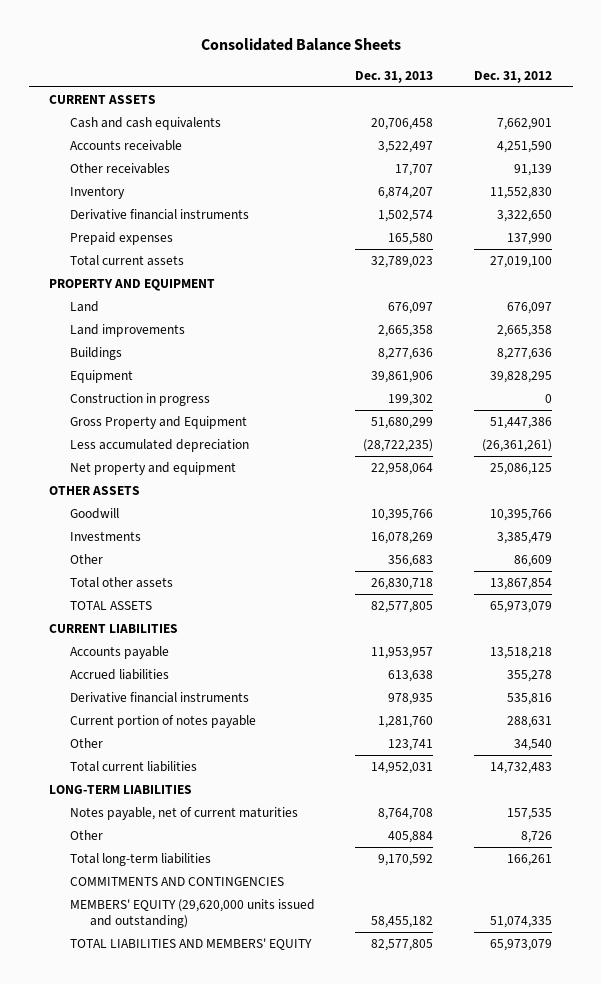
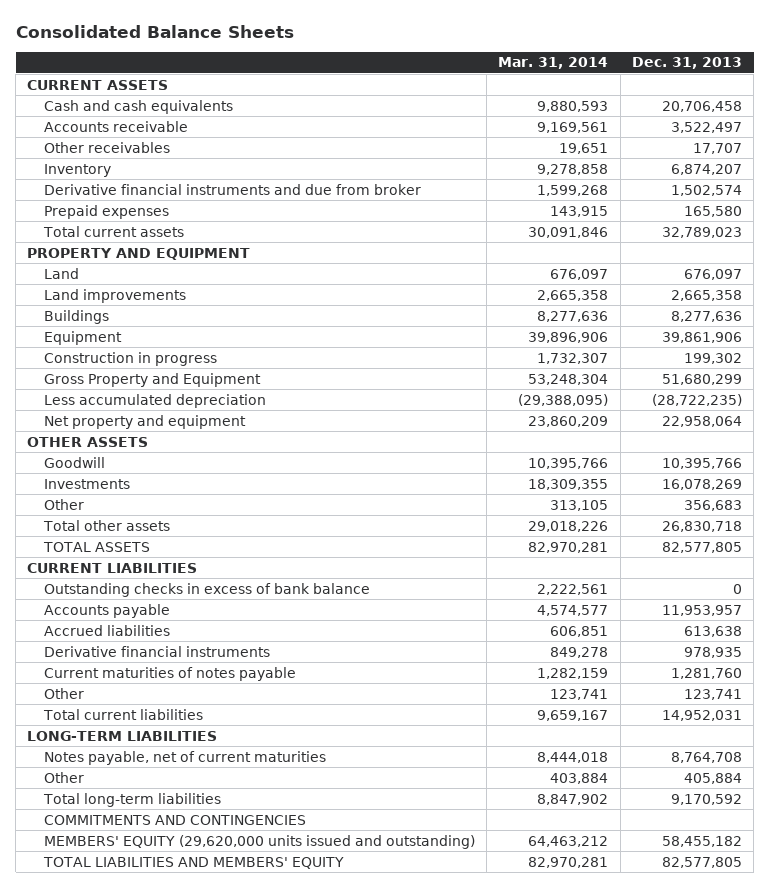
- | Dec. 31, 2013 | Dec. 31, 2012
+ | Mar. 31, 2014 | Dec. 31, 2013
- Derivative financial instruments | 1,502,574 | 3,322,650
+ Derivative financial instruments and due from broker | 1,599,268 | 1,502,574
+ Outstanding checks in excess of bank balance | 2,222,561 | 0
- Current portion of notes payable | 1,281,760 | 288,631
+ Current maturities of notes payable | 1,282,159 | 1,281,760

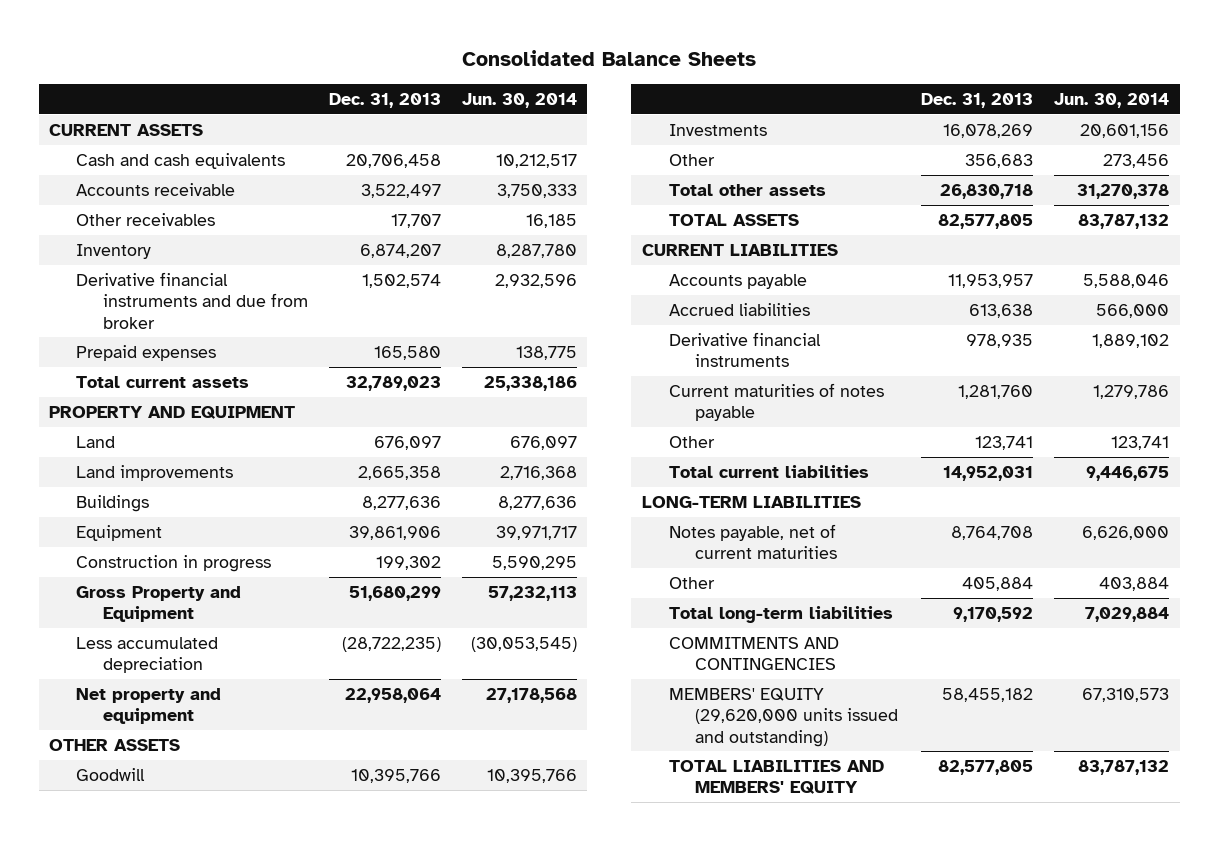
- | Mar. 31, 2014 | Dec. 31, 2013
+ | Dec. 31, 2013 | Jun. 30, 2014
- Outstanding checks in excess of bank balance | 2,222,561 | 0

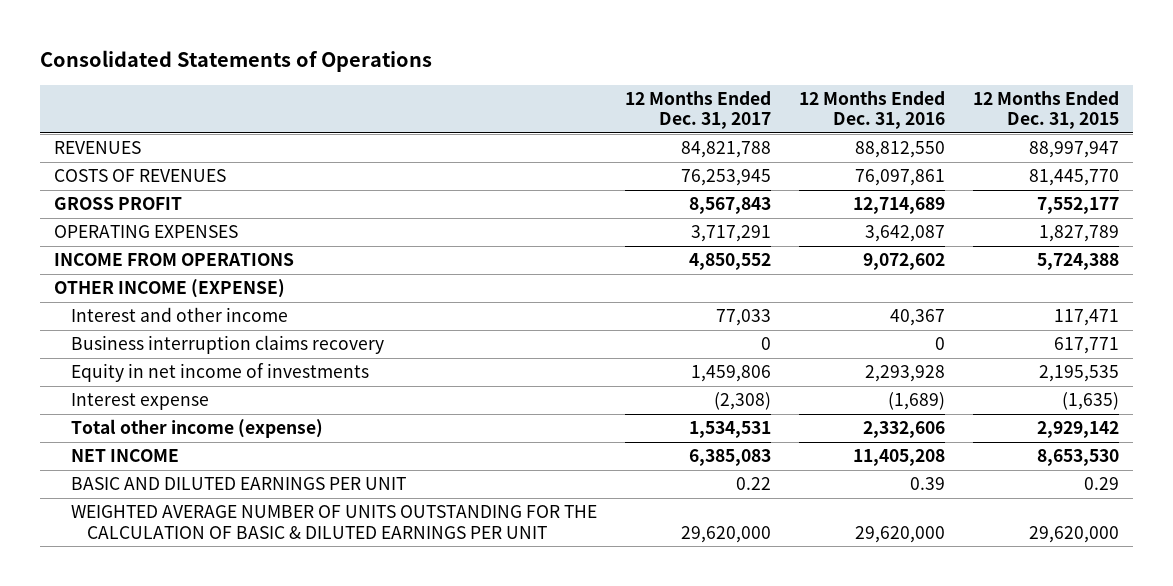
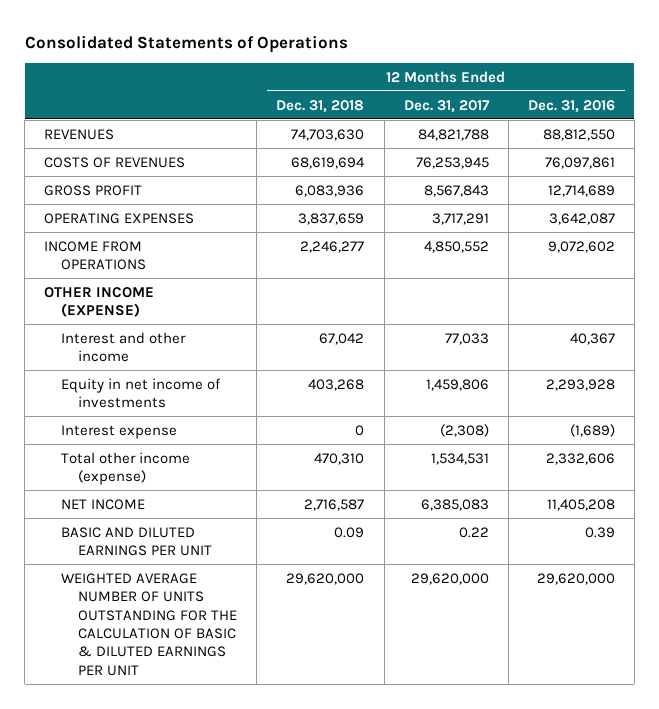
- | 12 Months Ended Dec. 31, 2017 | 12 Months Ended Dec. 31, 2016 | 12 Months Ended Dec. 31, 2015
+ | 12 Months Ended Dec. 31, 2018 | 12 Months Ended Dec. 31, 2017 | 12 Months Ended Dec. 31, 2016
- Business interruption claims recovery | 0 | 0 | 617,771

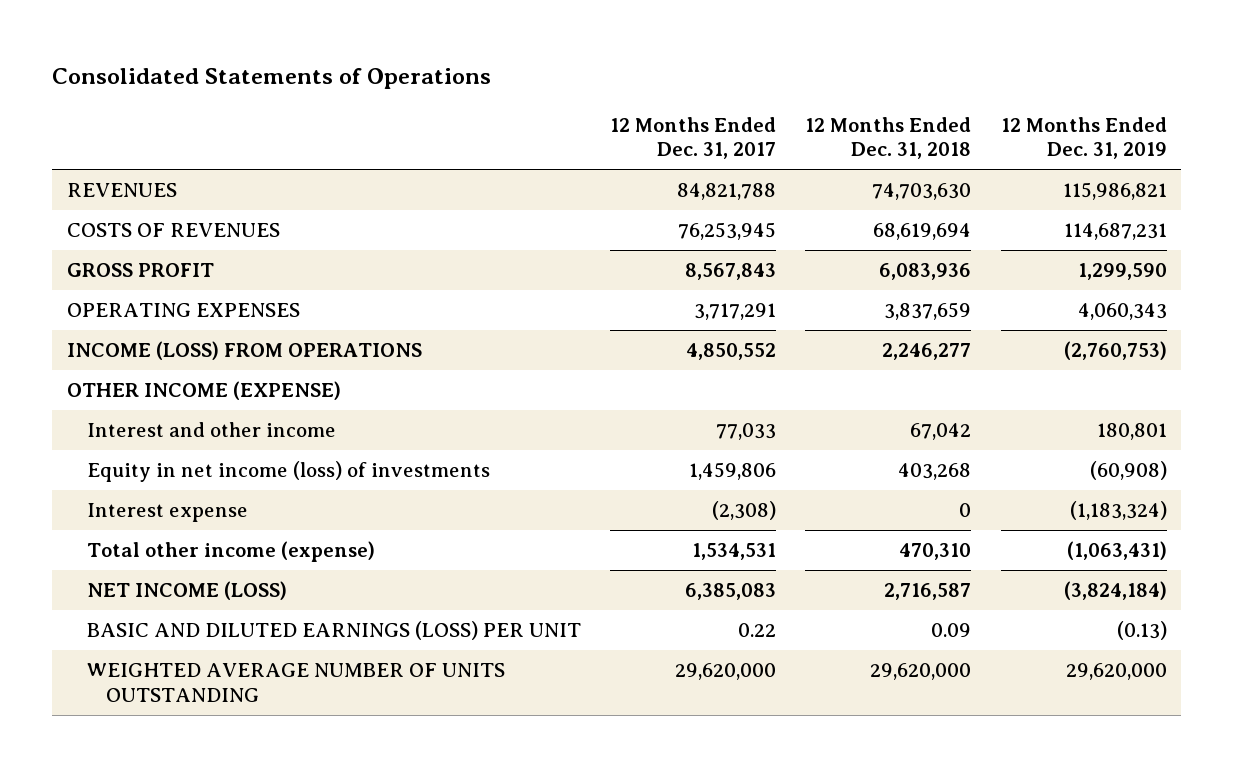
- | 12 Months Ended Dec. 31, 2018 | 12 Months Ended Dec. 31, 2017 | 12 Months Ended Dec. 31, 2016
+ | 12 Months Ended Dec. 31, 2017 | 12 Months Ended Dec. 31, 2018 | 12 Months Ended Dec. 31, 2019
- INCOME FROM OPERATIONS | 2,246,277 | 4,850,552 | 9,072,602
+ INCOME (LOSS) FROM OPERATIONS | 4,850,552 | 2,246,277 | (2,760,753)
- Equity in net income of investments | 403,268 | 1,459,806 | 2,293,928
+ Equity in net income (loss) of investments | 1,459,806 | 403,268 | (60,908)
- NET INCOME | 2,716,587 | 6,385,083 | 11,405,208
- BASIC AND DILUTED EARNINGS PER UNIT | 0.09 | 0.22 | 0.39
- WEIGHTED AVERAGE NUMBER OF UNITS OUTSTANDING FOR THE CALCULATION OF BASIC & DILUTED EARNINGS PER UNIT | 29,620,000 | 29,620,000 | 29,620,000
+ NET INCOME (LOSS) | 6,385,083 | 2,716,587 | (3,824,184)
+ BASIC AND DILUTED EARNINGS (LOSS) PER UNIT | 0.22 | 0.09 | (0.13)
+ WEIGHTED AVERAGE NUMBER OF UNITS OUTSTANDING | 29,620,000 | 29,620,000 | 29,620,000

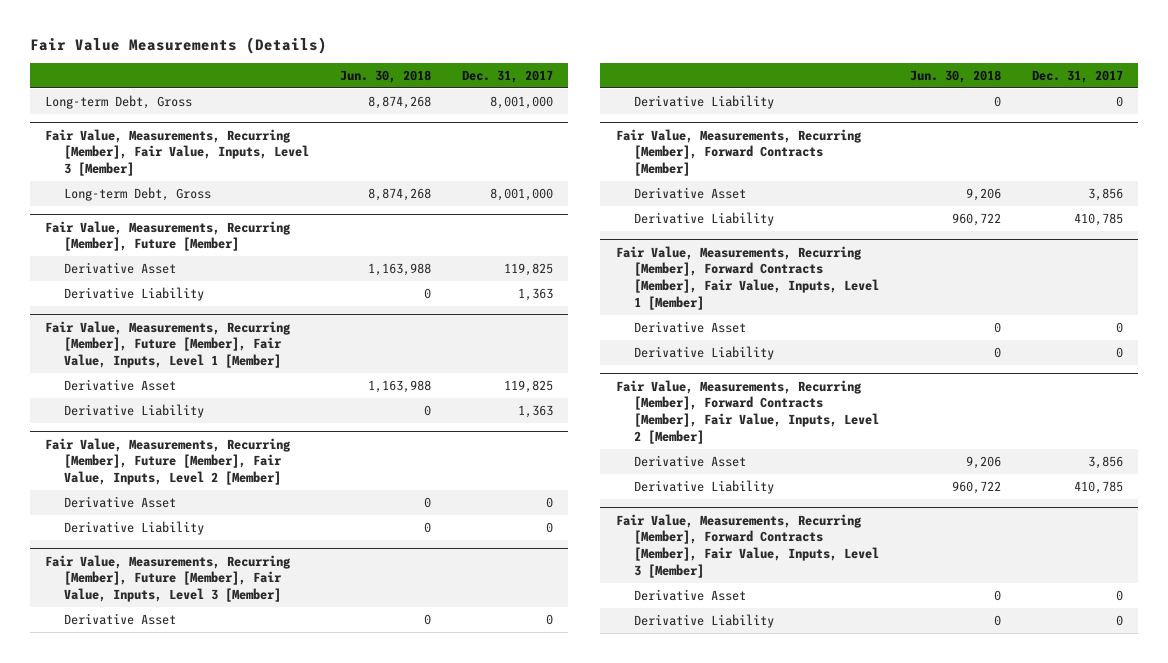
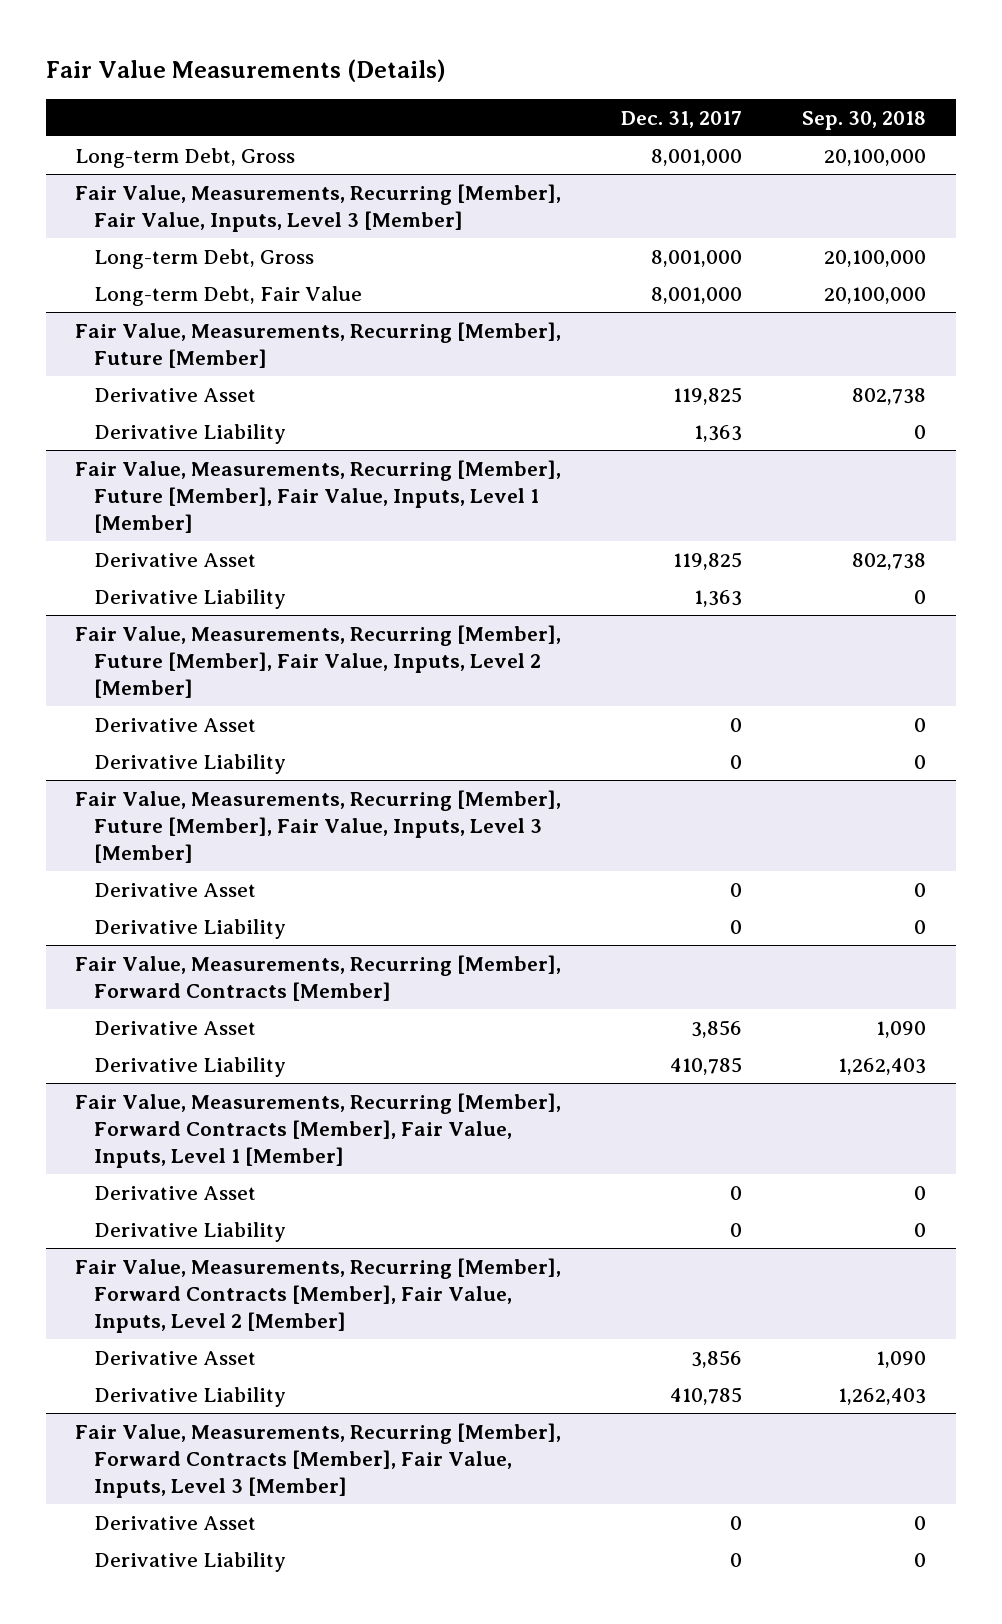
- | Jun. 30, 2018 | Dec. 31, 2017
+ | Dec. 31, 2017 | Sep. 30, 2018
@ Fair Value, Measurements, Recurring [Member], Fair Value, Inputs, Level 3 [Member]
+ Long-term Debt, Fair Value | 8,001,000 | 20,100,000

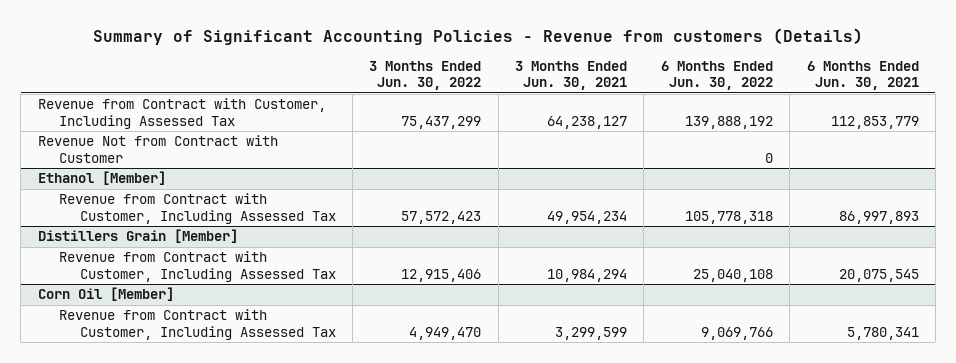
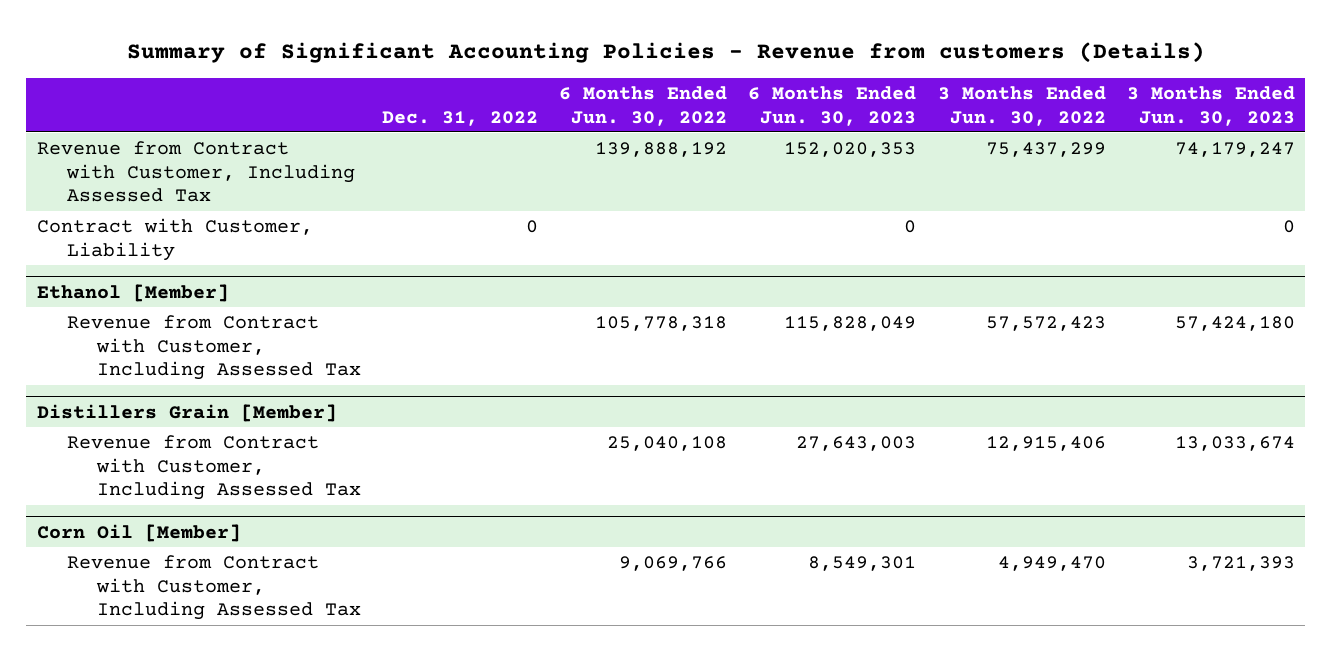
- | 3 Months Ended Jun. 30, 2022 | 3 Months Ended Jun. 30, 2021 | 6 Months Ended Jun. 30, 2022 | 6 Months Ended Jun. 30, 2021
+ | Dec. 31, 2022 | 6 Months Ended Jun. 30, 2022 | 6 Months Ended Jun. 30, 2023 | 3 Months Ended Jun. 30, 2022 | 3 Months Ended Jun. 30, 2023
- Revenue Not from Contract with Customer | | | 0 |
+ Contract with Customer, Liability | 0 | | 0 | | 0

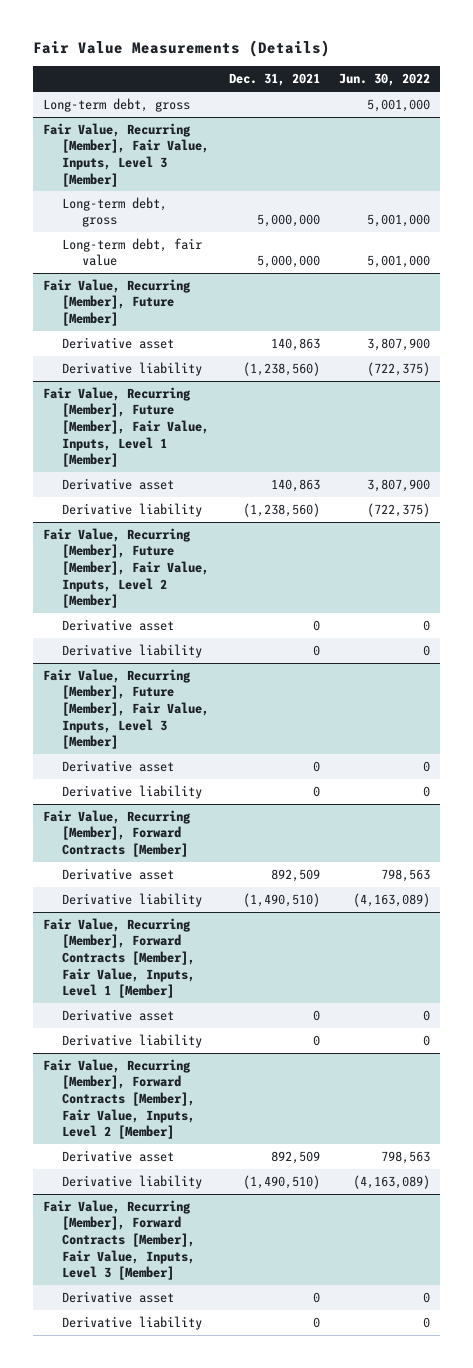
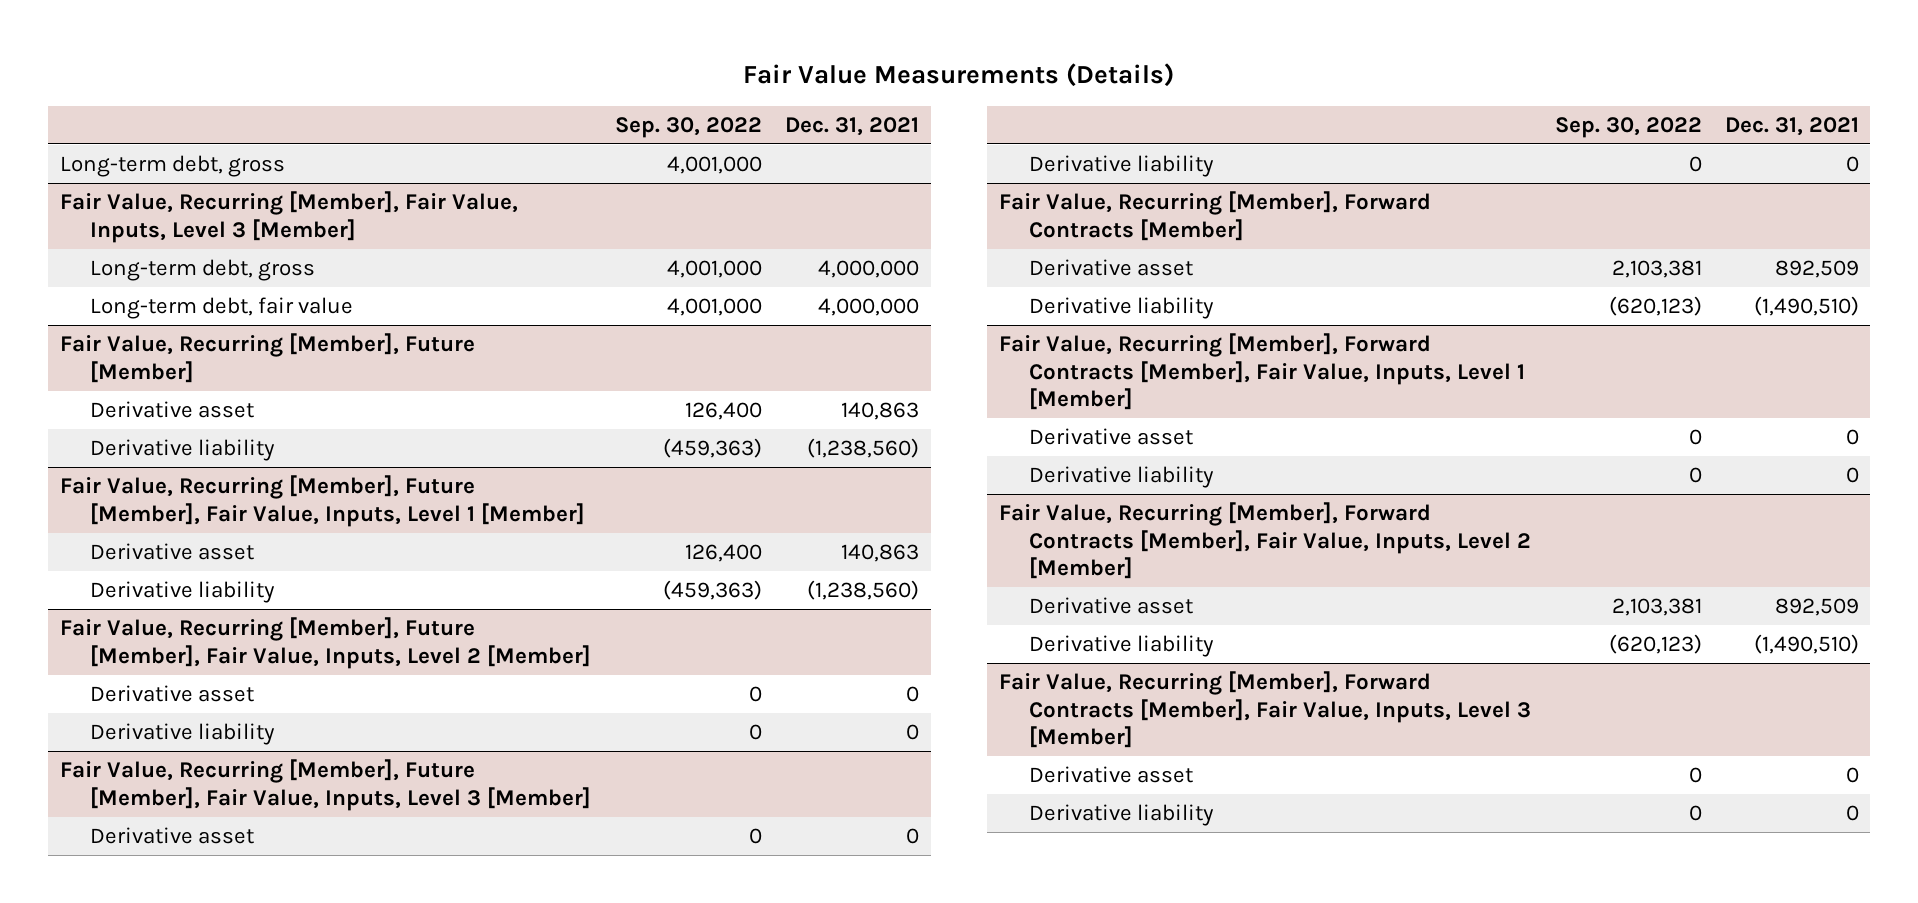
- | Dec. 31, 2021 | Jun. 30, 2022
+ | Sep. 30, 2022 | Dec. 31, 2021
@ Fair Value, Recurring [Member], Fair Value, Inputs, Level 3 [Member]
- Long-term debt, gross | 5,000,000 | 5,001,000
- Long-term debt, fair value | 5,000,000 | 5,001,000
+ Long-term debt, gross | 4,001,000 | 4,000,000
+ Long-term debt, fair value | 4,001,000 | 4,000,000

